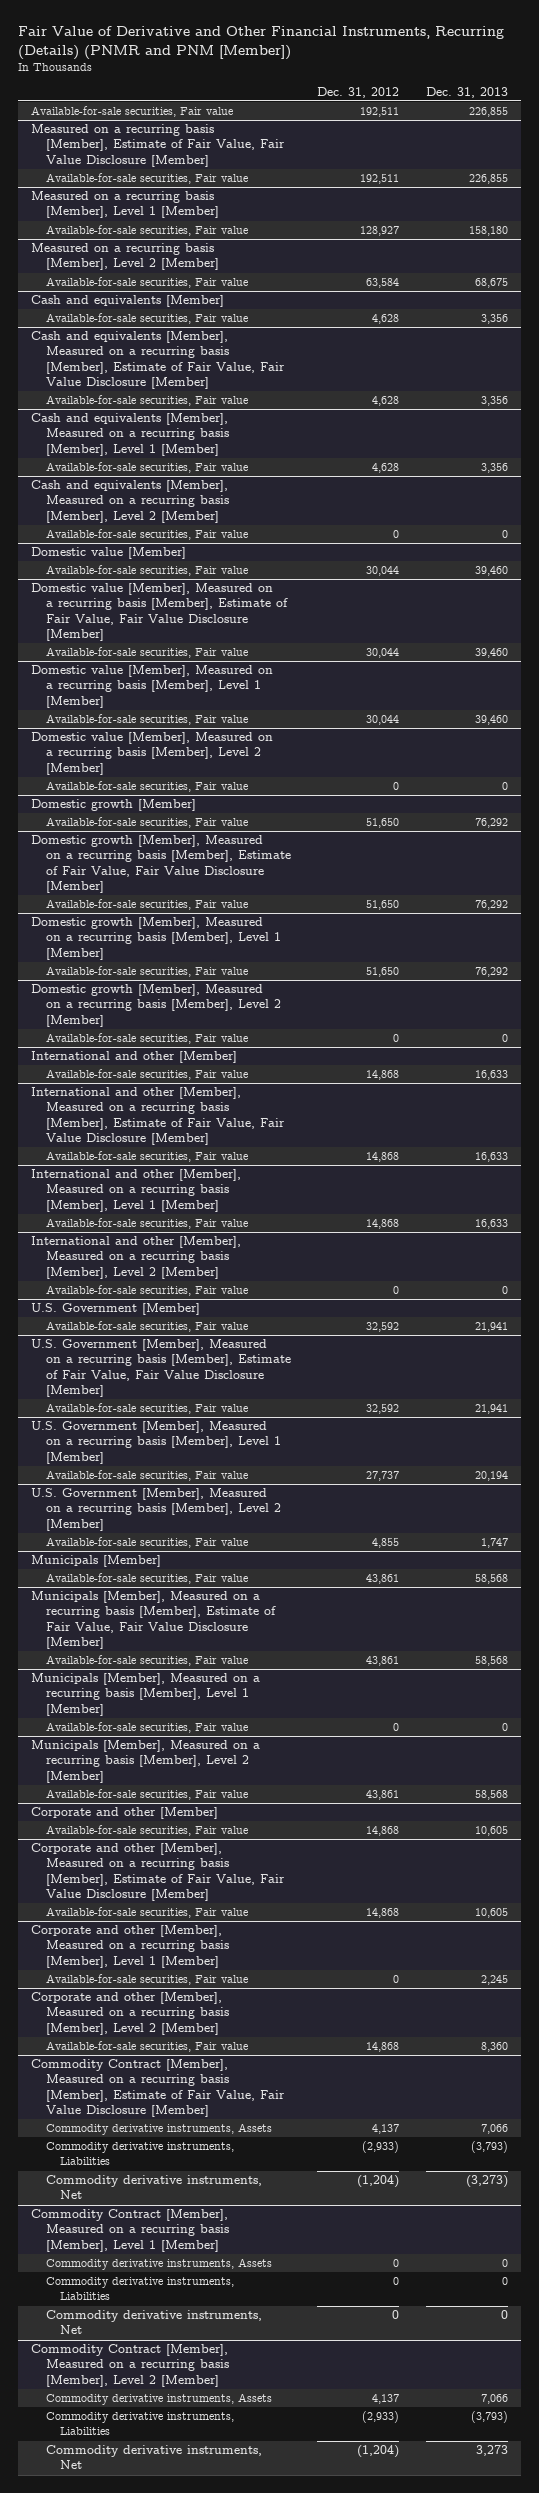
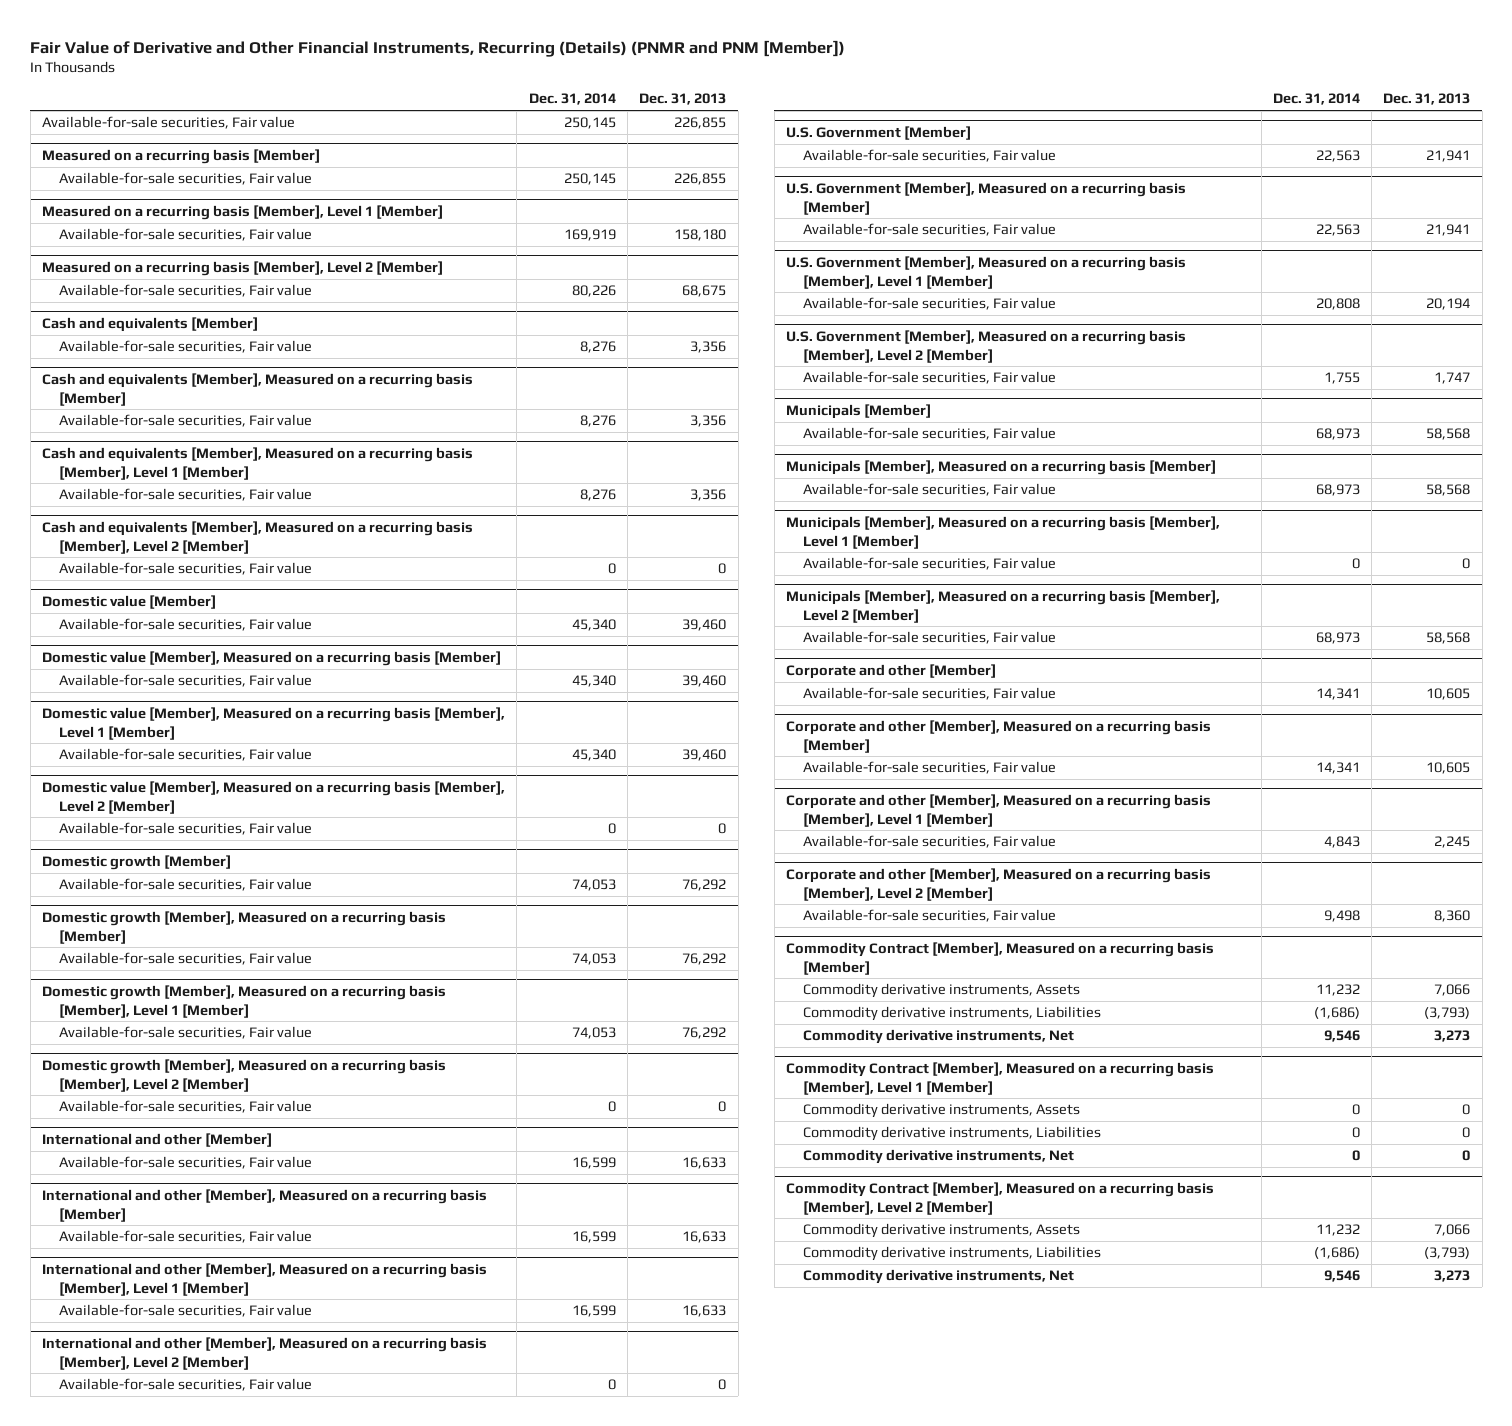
- | Dec. 31, 2012 | Dec. 31, 2013
+ | Dec. 31, 2014 | Dec. 31, 2013
- Measured on a recurring basis [Member], Estimate of Fair Value, Fair Value Disclosure [Member]
+ Measured on a recurring basis [Member]
- Cash and equivalents [Member], Measured on a recurring basis [Member], Estimate of Fair Value, Fair Value Disclosure [Member]
+ Cash and equivalents [Member], Measured on a recurring basis [Member]
- Domestic value [Member], Measured on a recurring basis [Member], Estimate of Fair Value, Fair Value Disclosure [Member]
+ Domestic value [Member], Measured on a recurring basis [Member]
- Domestic growth [Member], Measured on a recurring basis [Member], Estimate of Fair Value, Fair Value Disclosure [Member]
+ Domestic growth [Member], Measured on a recurring basis [Member]
- International and other [Member], Measured on a recurring basis [Member], Estimate of Fair Value, Fair Value Disclosure [Member]
+ International and other [Member], Measured on a recurring basis [Member]
- U.S. Government [Member], Measured on a recurring basis [Member], Estimate of Fair Value, Fair Value Disclosure [Member]
+ U.S. Government [Member], Measured on a recurring basis [Member]
- Municipals [Member], Measured on a recurring basis [Member], Estimate of Fair Value, Fair Value Disclosure [Member]
+ Municipals [Member], Measured on a recurring basis [Member]
- Corporate and other [Member], Measured on a recurring basis [Member], Estimate of Fair Value, Fair Value Disclosure [Member]
+ Corporate and other [Member], Measured on a recurring basis [Member]
- Commodity Contract [Member], Measured on a recurring basis [Member], Estimate of Fair Value, Fair Value Disclosure [Member]
+ Commodity Contract [Member], Measured on a recurring basis [Member]
- Commodity derivative instruments, Net | (1,204) | (3,273)
+ Commodity derivative instruments, Net | 9,546 | 3,273

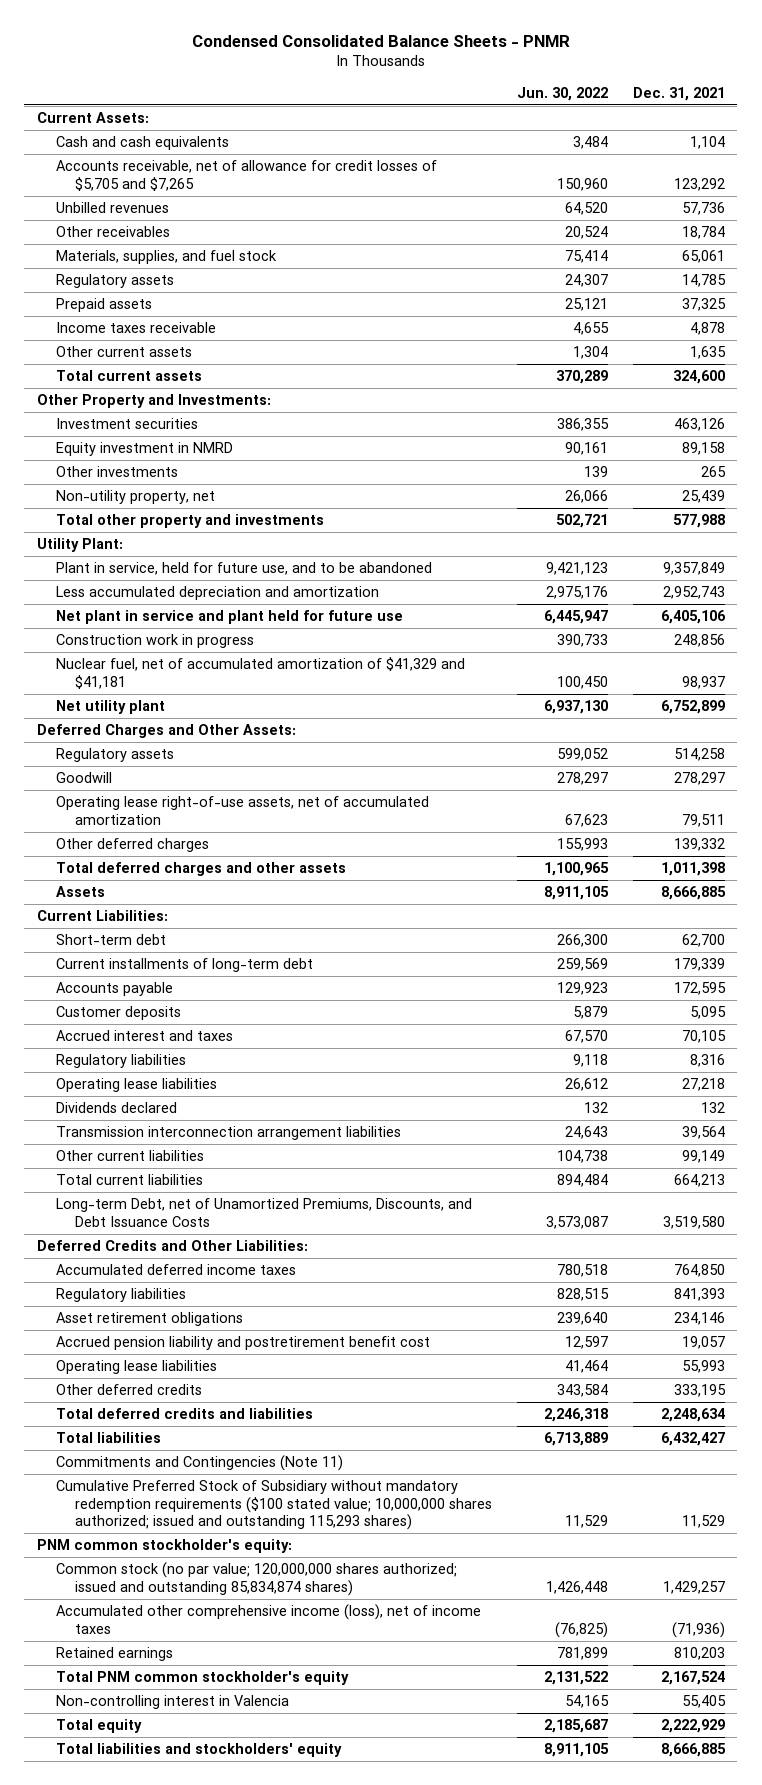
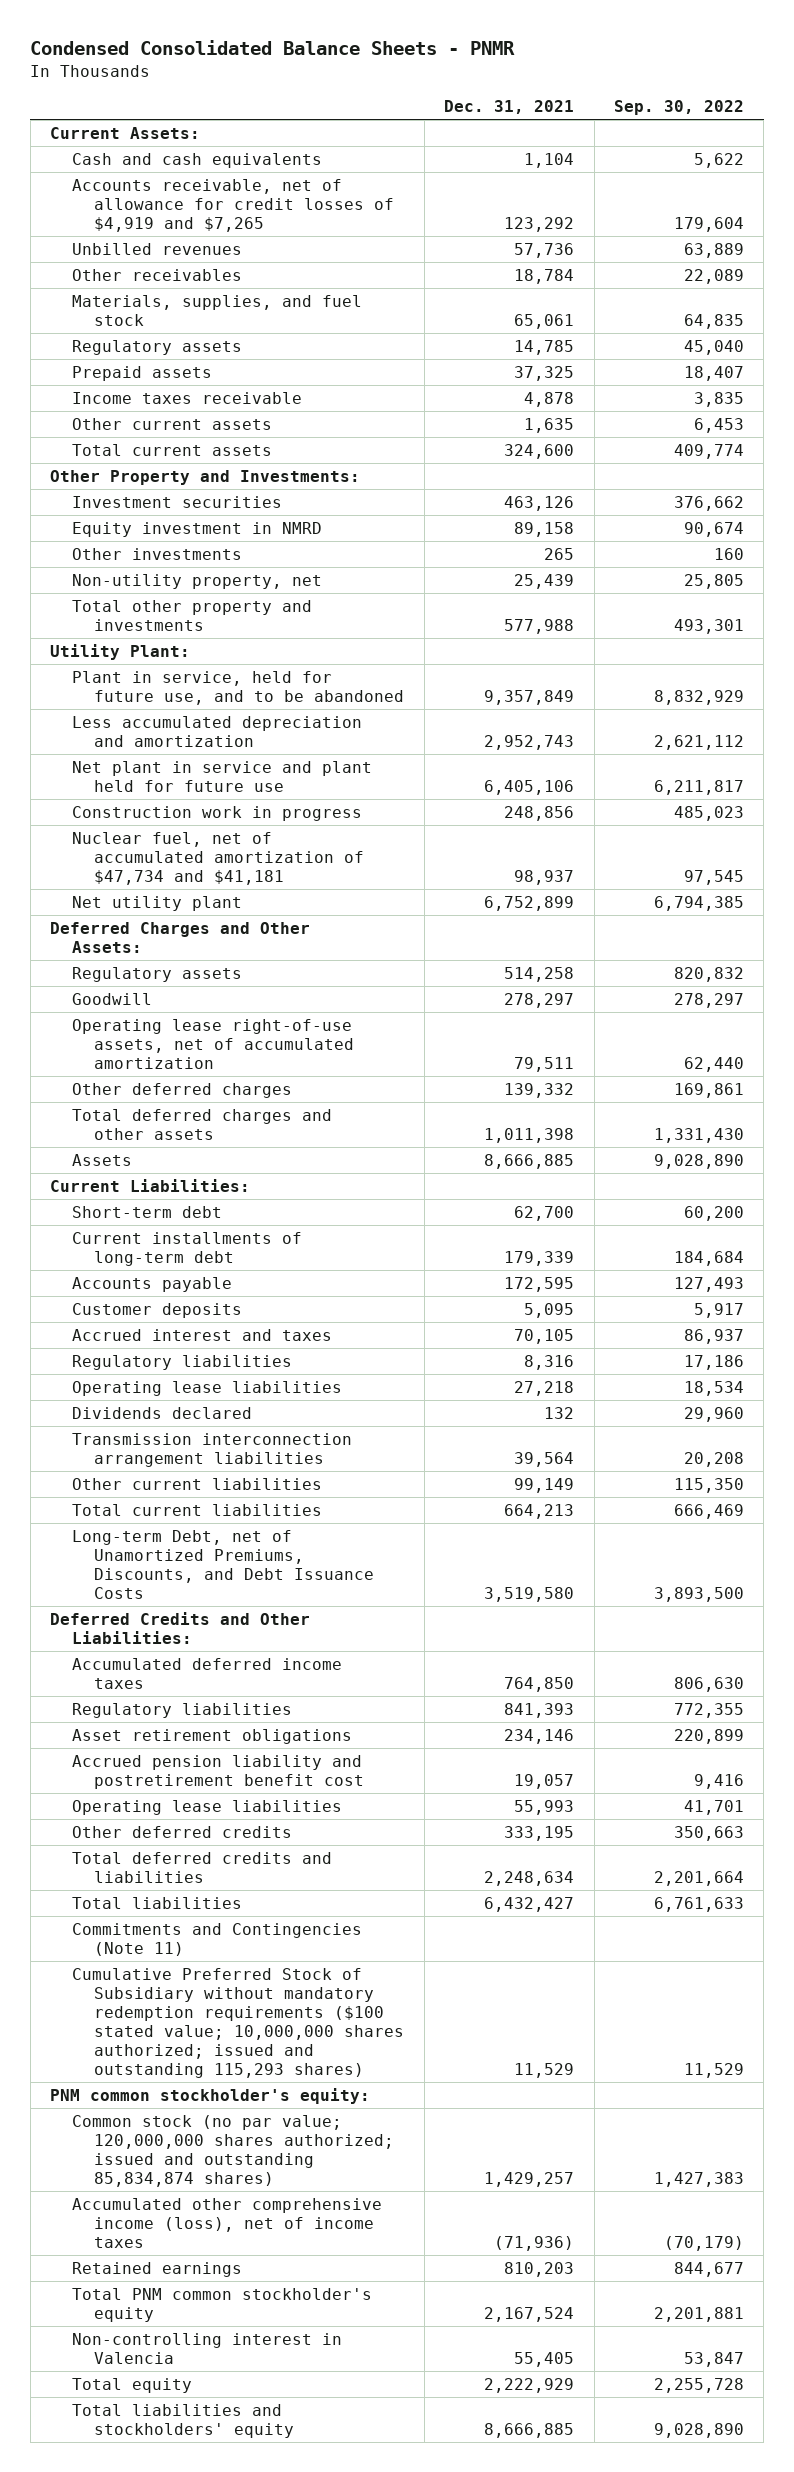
- | Jun. 30, 2022 | Dec. 31, 2021
+ | Dec. 31, 2021 | Sep. 30, 2022
- Accounts receivable, net of allowance for credit losses of $5,705 and $7,265 | 150,960 | 123,292
+ Accounts receivable, net of allowance for credit losses of $4,919 and $7,265 | 123,292 | 179,604
- Nuclear fuel, net of accumulated amortization of $41,329 and $41,181 | 100,450 | 98,937
+ Nuclear fuel, net of accumulated amortization of $47,734 and $41,181 | 98,937 | 97,545

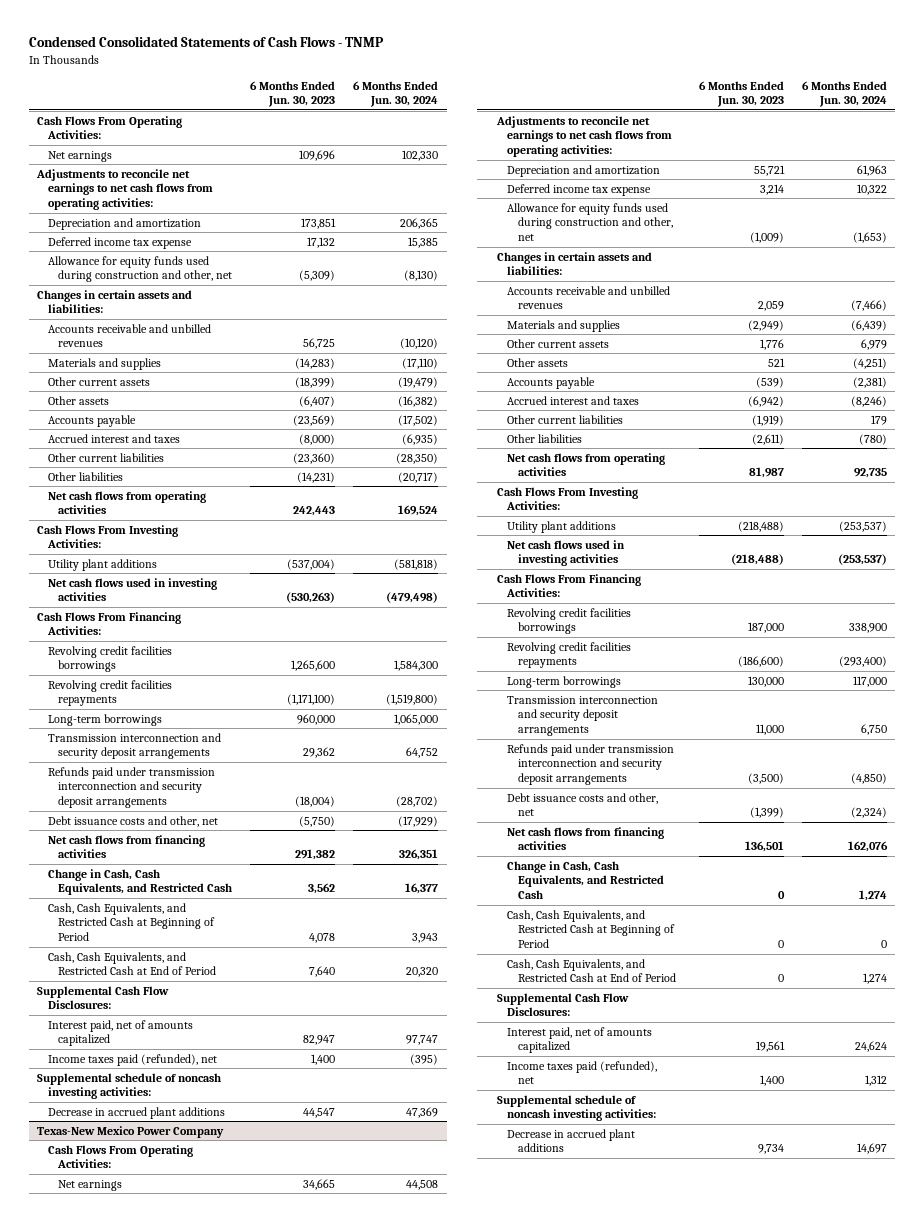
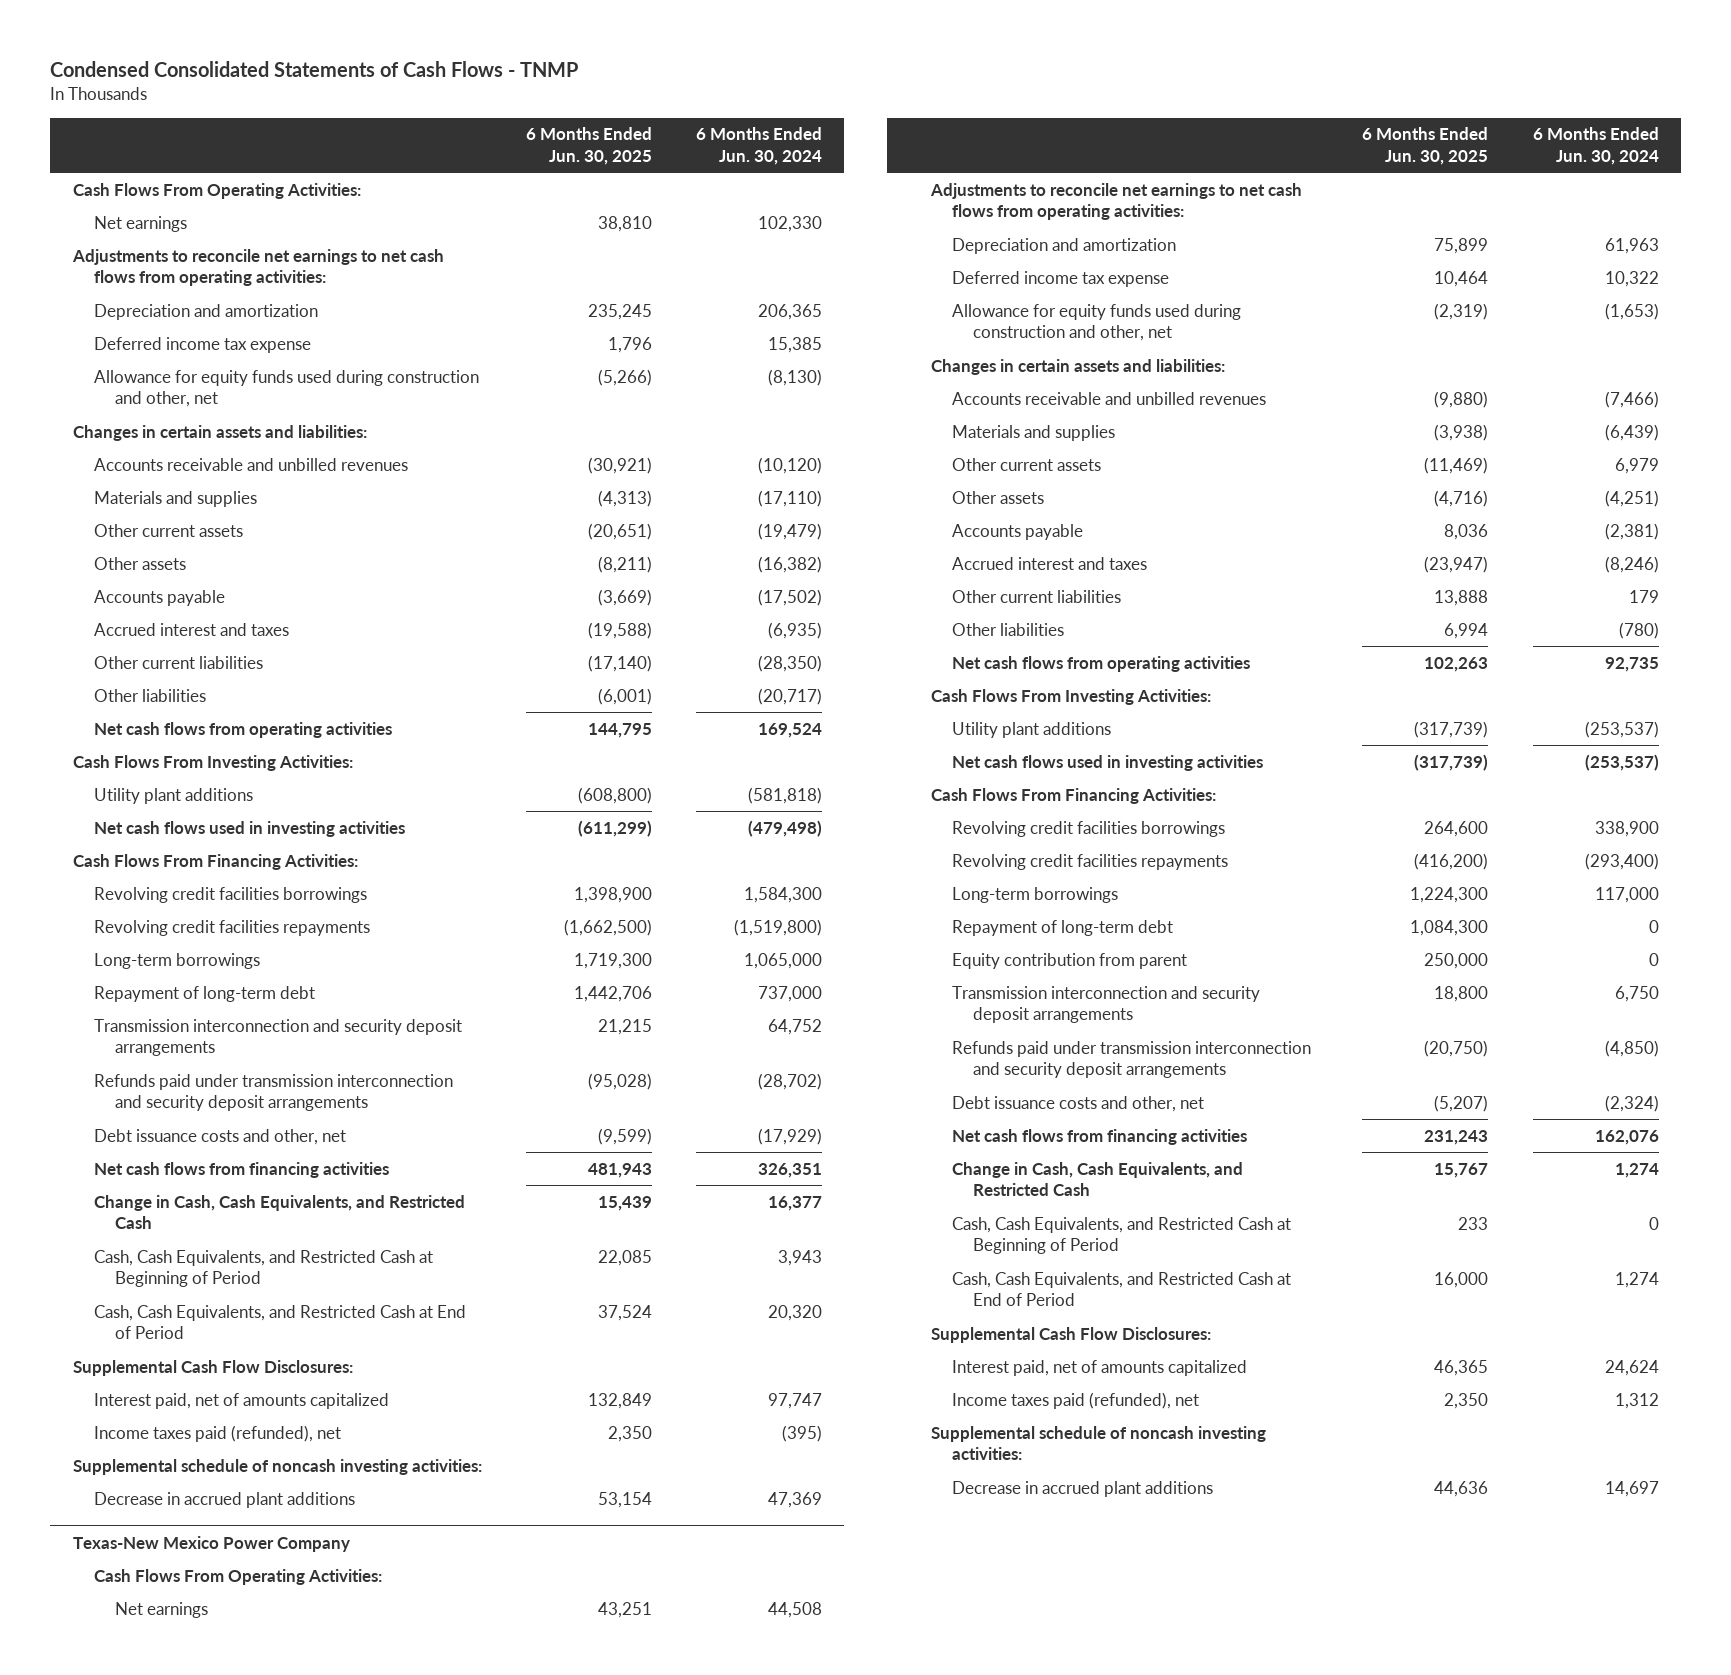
- | 6 Months Ended Jun. 30, 2023 | 6 Months Ended Jun. 30, 2024
+ | 6 Months Ended Jun. 30, 2025 | 6 Months Ended Jun. 30, 2024
+ Repayment of long-term debt | 1,442,706 | 737,000
@ Texas-New Mexico Power Company
+ Repayment of long-term debt | 1,084,300 | 0
+ Equity contribution from parent | 250,000 | 0

